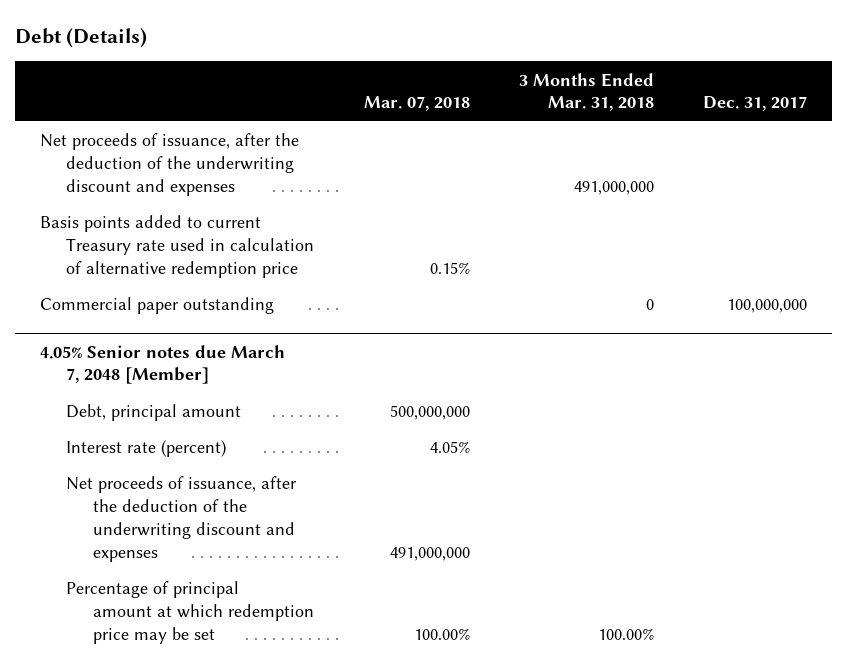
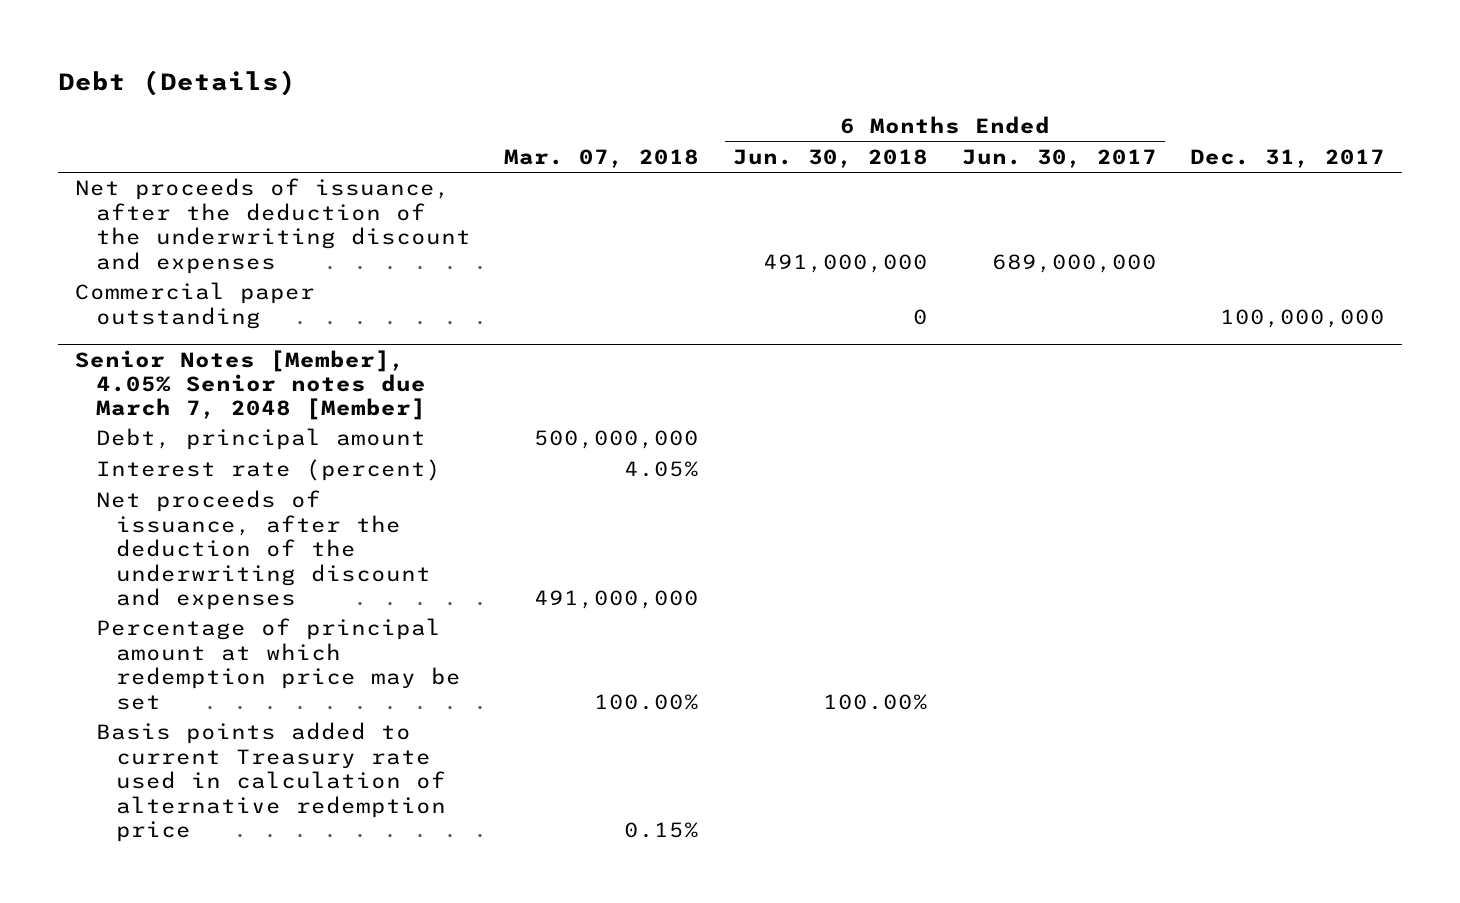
- | Mar. 07, 2018 | 3 Months Ended Mar. 31, 2018 | Dec. 31, 2017
+ | Mar. 07, 2018 | 6 Months Ended Jun. 30, 2018 | 6 Months Ended Jun. 30, 2017 | Dec. 31, 2017
- Basis points added to current Treasury rate used in calculation of alternative redemption price | 0.15% | |
- 4.05% Senior notes due March 7, 2048 [Member]
+ Senior Notes [Member], 4.05% Senior notes due March 7, 2048 [Member]
+ Basis points added to current Treasury rate used in calculation of alternative redemption price | 0.15% | | |

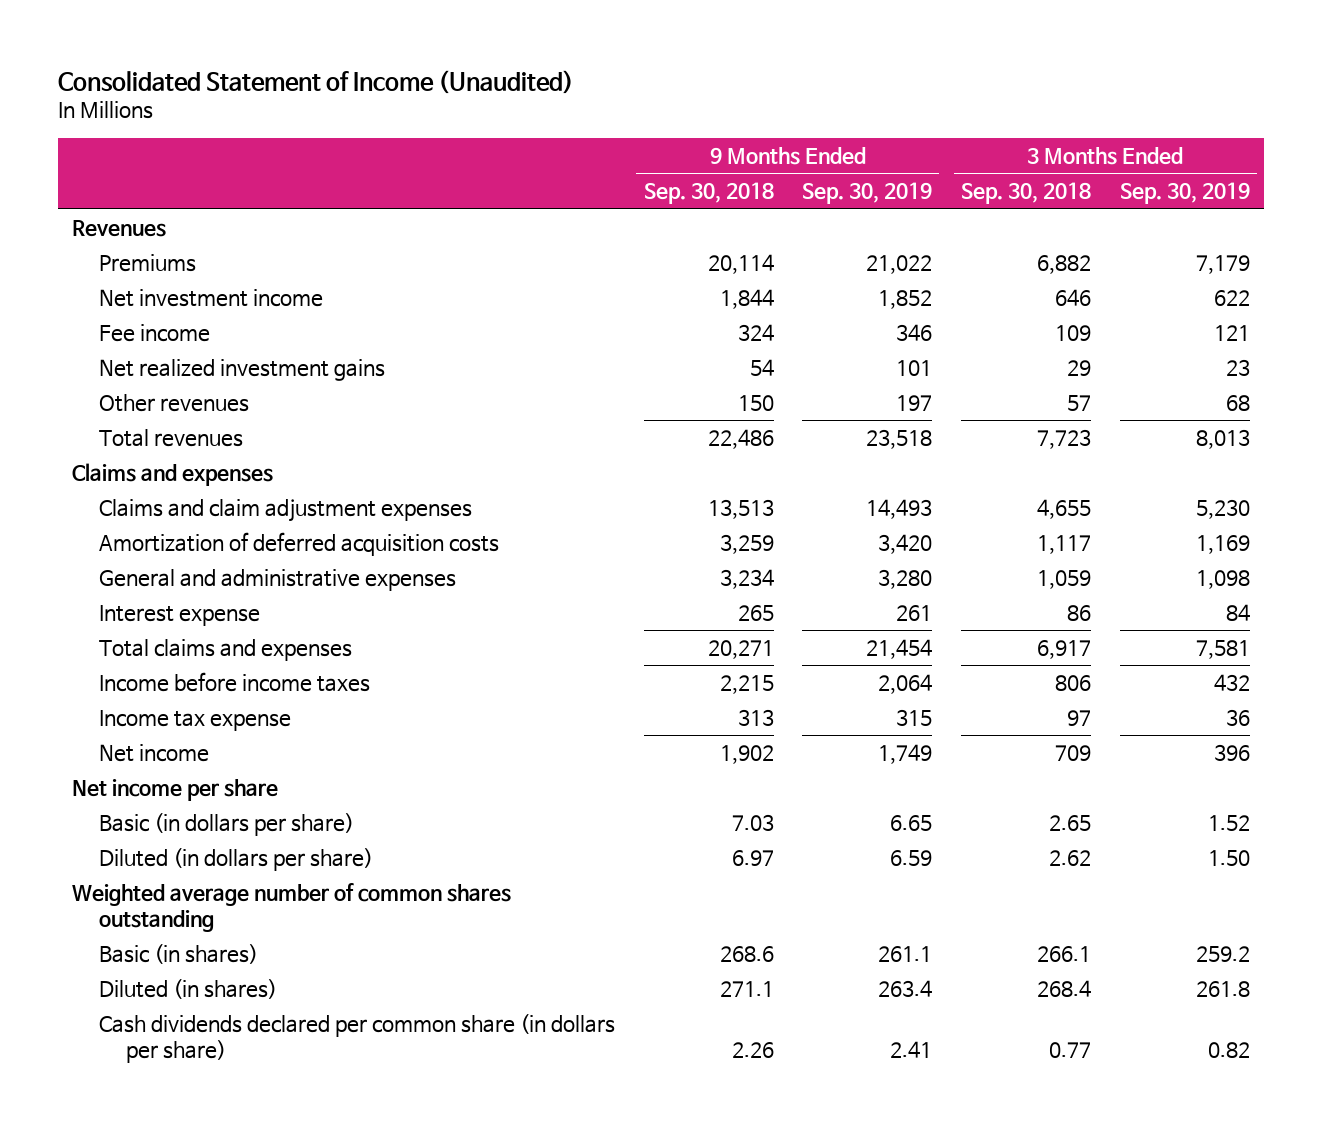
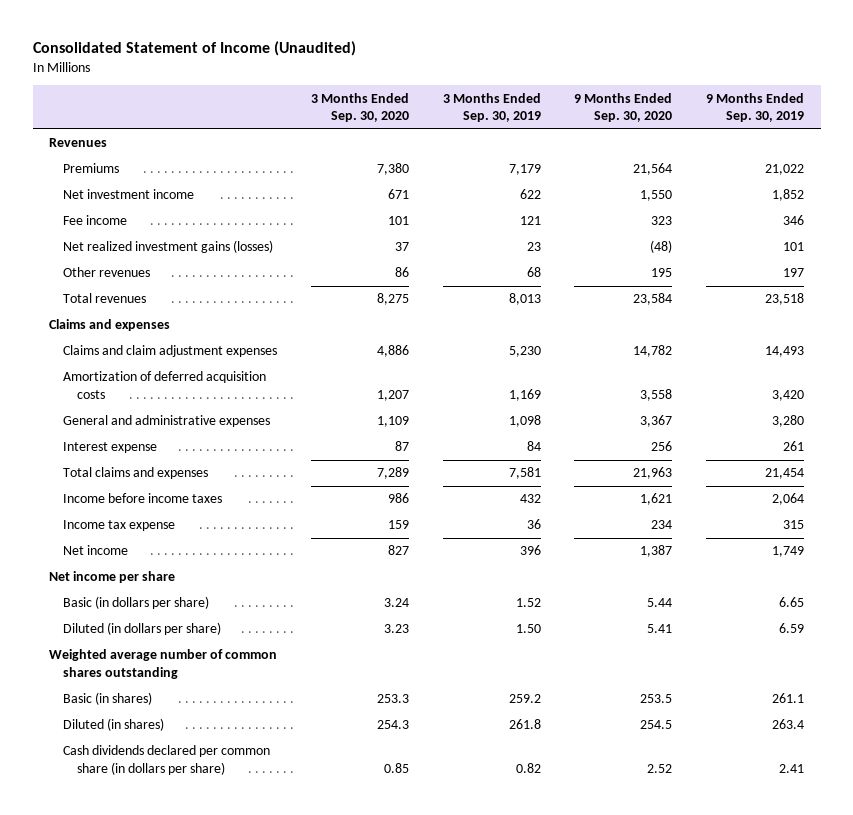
- | 9 Months Ended Sep. 30, 2018 | 9 Months Ended Sep. 30, 2019 | 3 Months Ended Sep. 30, 2018 | 3 Months Ended Sep. 30, 2019
+ | 3 Months Ended Sep. 30, 2020 | 3 Months Ended Sep. 30, 2019 | 9 Months Ended Sep. 30, 2020 | 9 Months Ended Sep. 30, 2019
- Net realized investment gains | 54 | 101 | 29 | 23
+ Net realized investment gains (losses) | 37 | 23 | (48) | 101

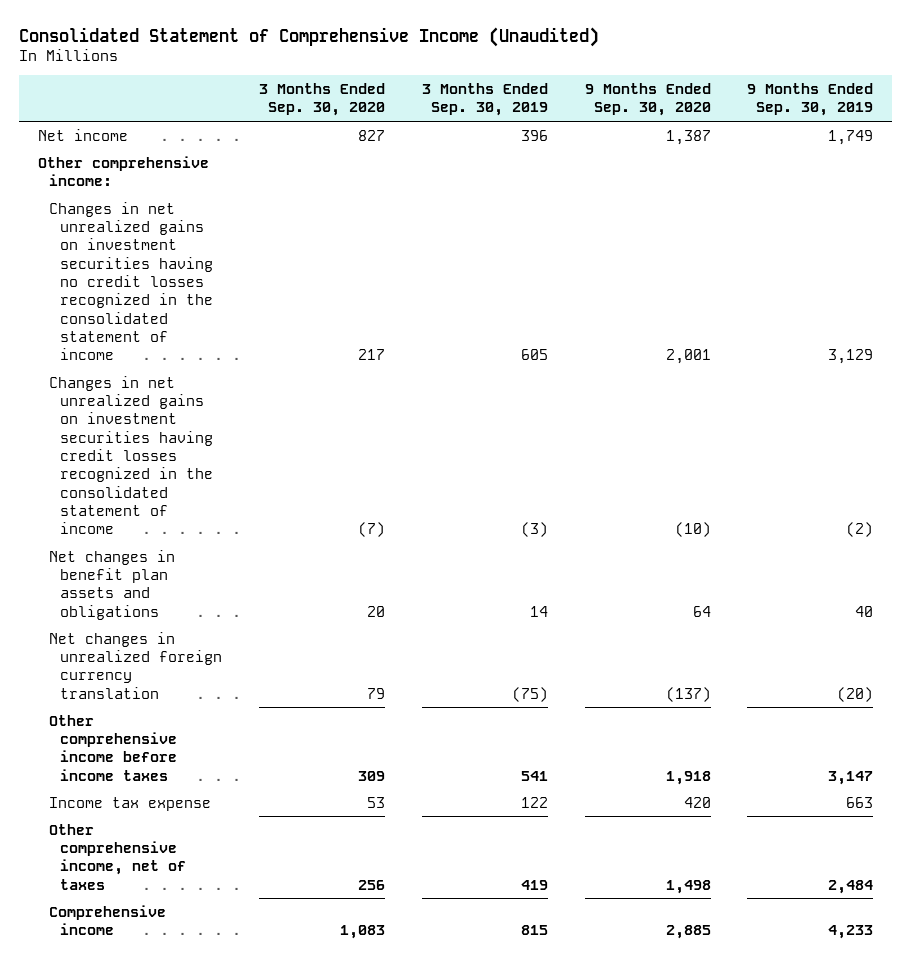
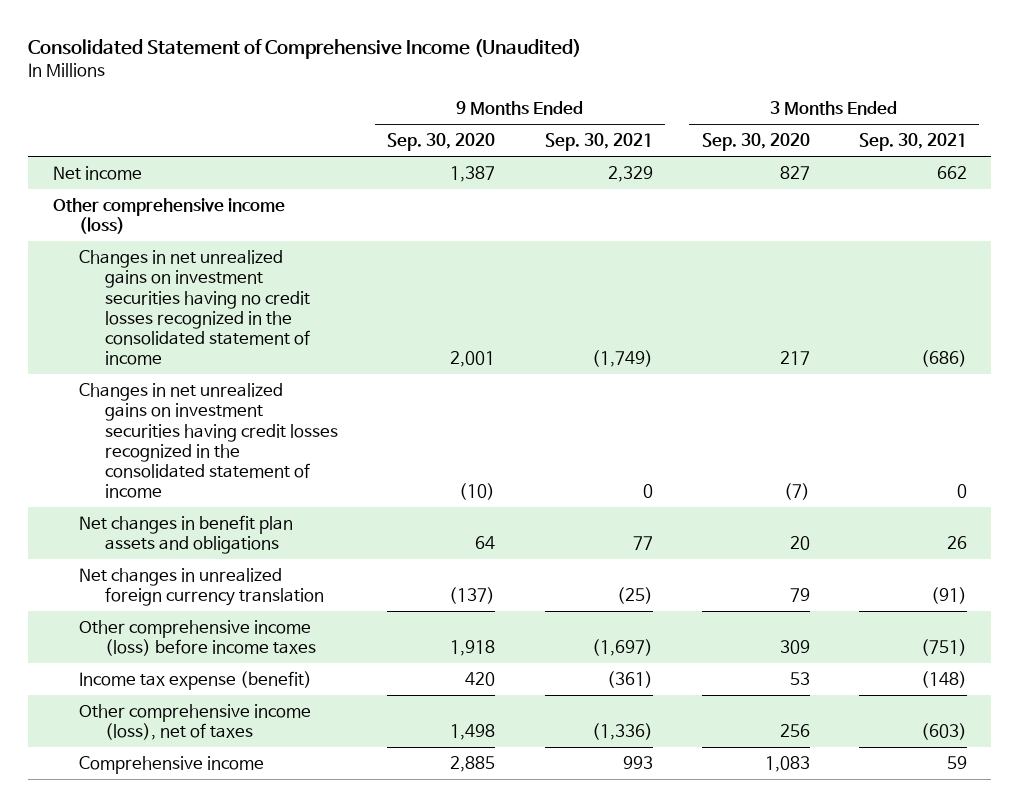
- | 3 Months Ended Sep. 30, 2020 | 3 Months Ended Sep. 30, 2019 | 9 Months Ended Sep. 30, 2020 | 9 Months Ended Sep. 30, 2019
+ | 9 Months Ended Sep. 30, 2020 | 9 Months Ended Sep. 30, 2021 | 3 Months Ended Sep. 30, 2020 | 3 Months Ended Sep. 30, 2021
- Other comprehensive income:
+ Other comprehensive income (loss)
- Other comprehensive income before income taxes | 309 | 541 | 1,918 | 3,147
- Income tax expense | 53 | 122 | 420 | 663
- Other comprehensive income, net of taxes | 256 | 419 | 1,498 | 2,484
+ Other comprehensive income (loss) before income taxes | 1,918 | (1,697) | 309 | (751)
+ Income tax expense (benefit) | 420 | (361) | 53 | (148)
+ Other comprehensive income (loss), net of taxes | 1,498 | (1,336) | 256 | (603)

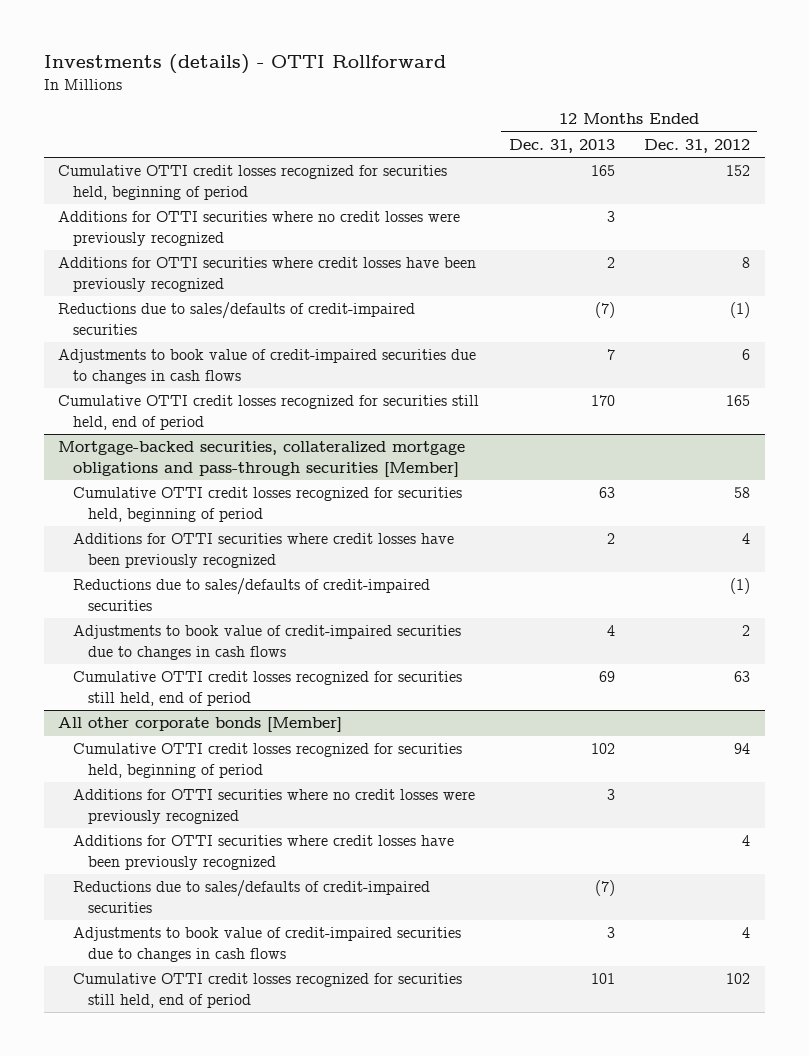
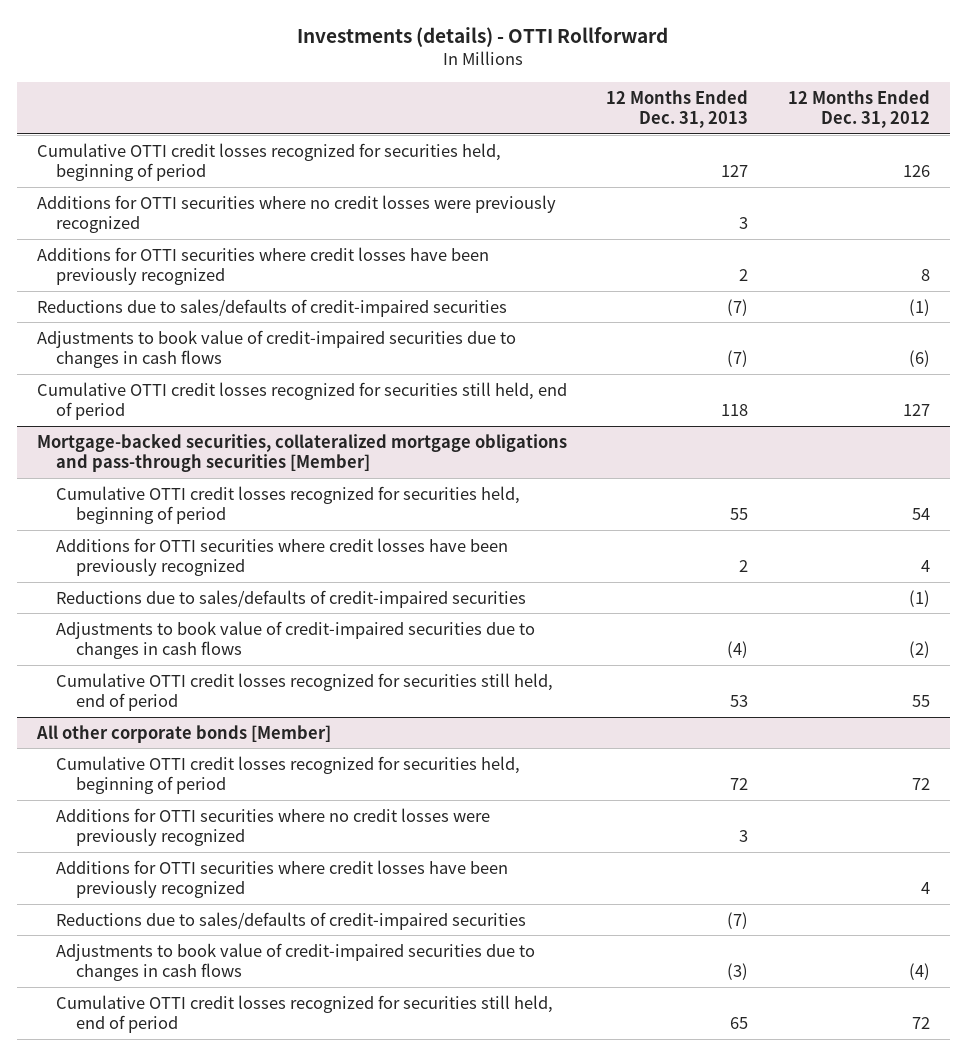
- Cumulative OTTI credit losses recognized for securities held, beginning of period | 165 | 152
+ Cumulative OTTI credit losses recognized for securities held, beginning of period | 127 | 126
- Adjustments to book value of credit-impaired securities due to changes in cash flows | 7 | 6
- Cumulative OTTI credit losses recognized for securities still held, end of period | 170 | 165
+ Adjustments to book value of credit-impaired securities due to changes in cash flows | (7) | (6)
+ Cumulative OTTI credit losses recognized for securities still held, end of period | 118 | 127
@ Mortgage-backed securities, collateralized mortgage obligations and pass-through securities [Member]
- Cumulative OTTI credit losses recognized for securities held, beginning of period | 63 | 58
+ Cumulative OTTI credit losses recognized for securities held, beginning of period | 55 | 54
- Adjustments to book value of credit-impaired securities due to changes in cash flows | 4 | 2
- Cumulative OTTI credit losses recognized for securities still held, end of period | 69 | 63
+ Adjustments to book value of credit-impaired securities due to changes in cash flows | (4) | (2)
+ Cumulative OTTI credit losses recognized for securities still held, end of period | 53 | 55
@ All other corporate bonds [Member]
- Cumulative OTTI credit losses recognized for securities held, beginning of period | 102 | 94
+ Cumulative OTTI credit losses recognized for securities held, beginning of period | 72 | 72
- Adjustments to book value of credit-impaired securities due to changes in cash flows | 3 | 4
- Cumulative OTTI credit losses recognized for securities still held, end of period | 101 | 102
+ Adjustments to book value of credit-impaired securities due to changes in cash flows | (3) | (4)
+ Cumulative OTTI credit losses recognized for securities still held, end of period | 65 | 72

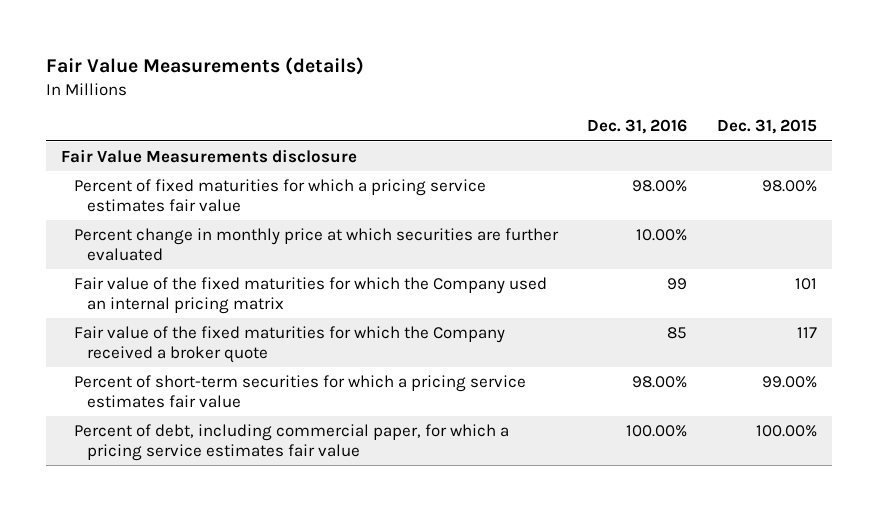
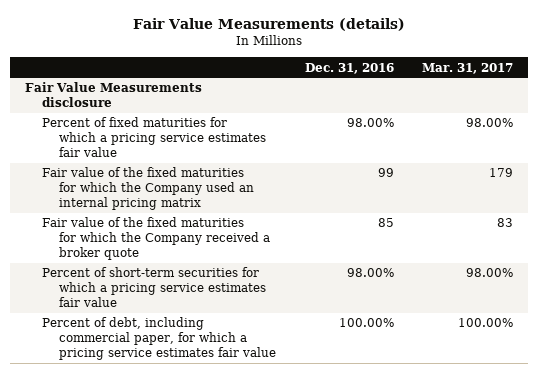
- | Dec. 31, 2016 | Dec. 31, 2015
+ | Dec. 31, 2016 | Mar. 31, 2017
- Percent change in monthly price at which securities are further evaluated | 10.00% |

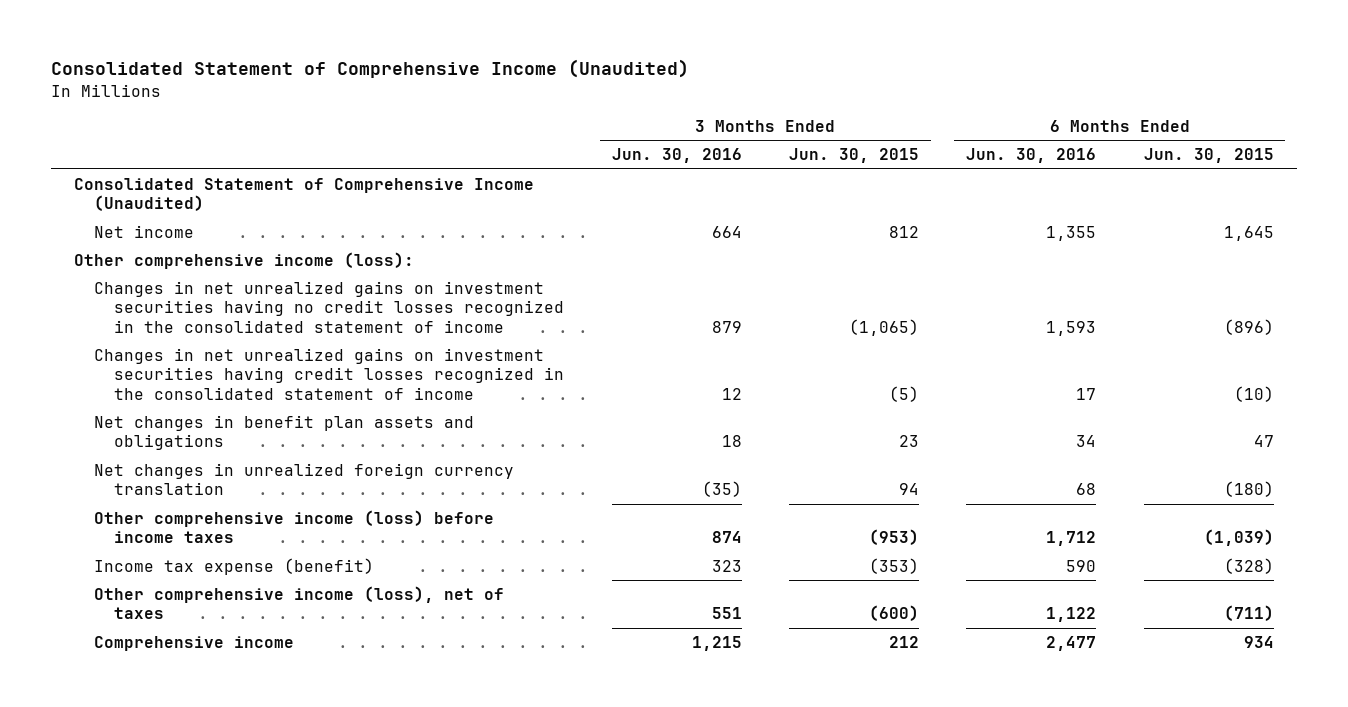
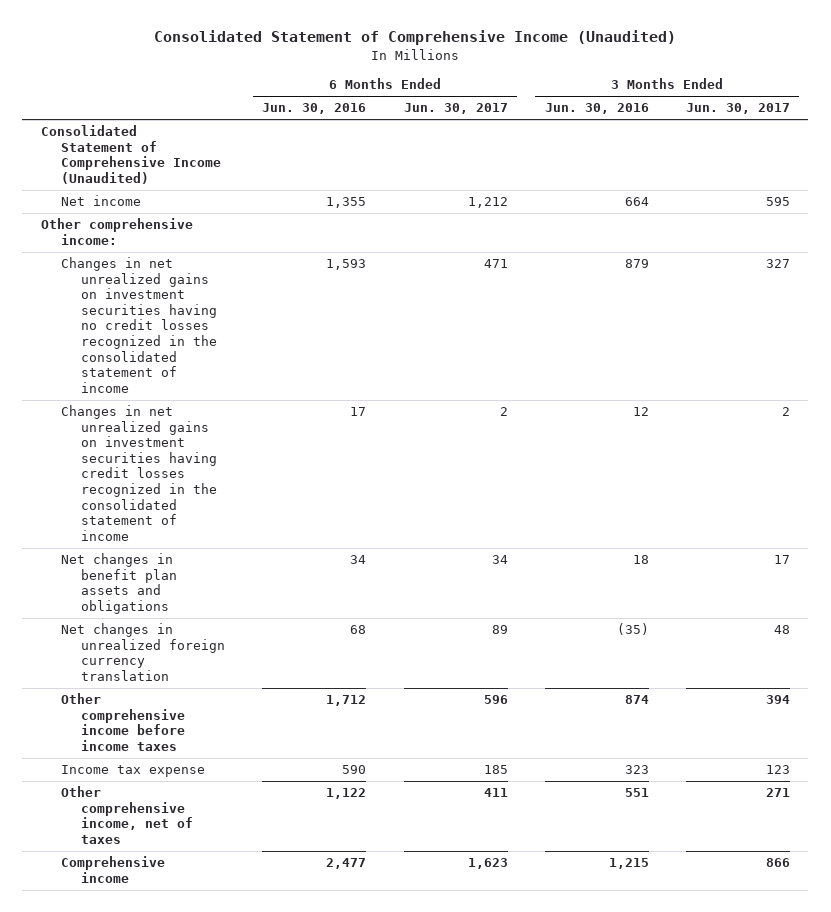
- | 3 Months Ended Jun. 30, 2016 | 3 Months Ended Jun. 30, 2015 | 6 Months Ended Jun. 30, 2016 | 6 Months Ended Jun. 30, 2015
+ | 6 Months Ended Jun. 30, 2016 | 6 Months Ended Jun. 30, 2017 | 3 Months Ended Jun. 30, 2016 | 3 Months Ended Jun. 30, 2017
- Other comprehensive income (loss):
+ Other comprehensive income:
- Other comprehensive income (loss) before income taxes | 874 | (953) | 1,712 | (1,039)
- Income tax expense (benefit) | 323 | (353) | 590 | (328)
- Other comprehensive income (loss), net of taxes | 551 | (600) | 1,122 | (711)
+ Other comprehensive income before income taxes | 1,712 | 596 | 874 | 394
+ Income tax expense | 590 | 185 | 323 | 123
+ Other comprehensive income, net of taxes | 1,122 | 411 | 551 | 271

